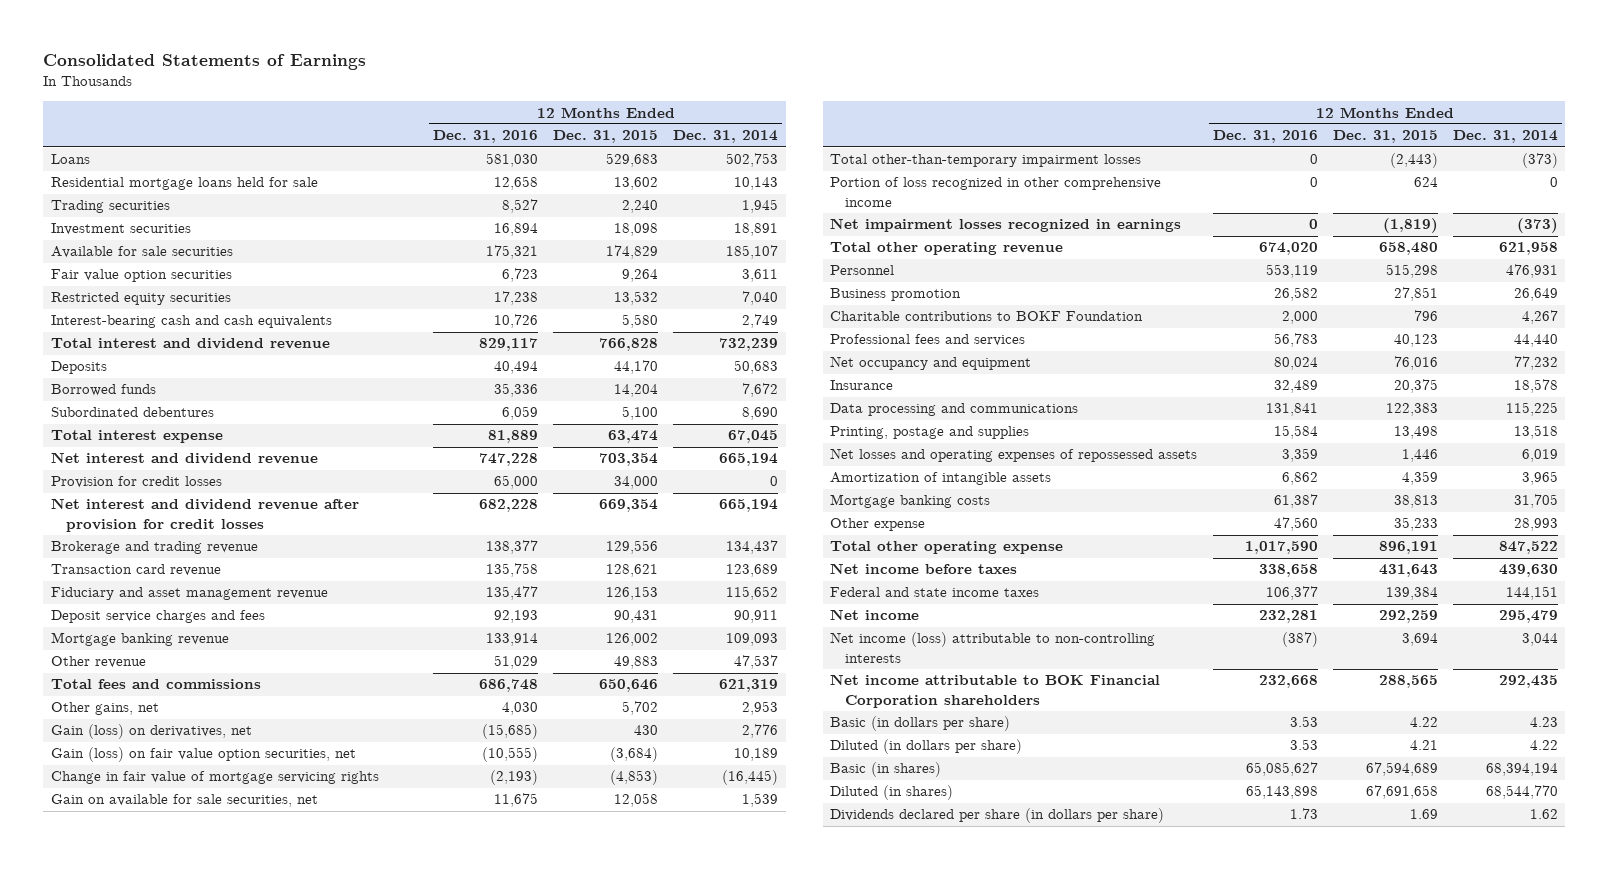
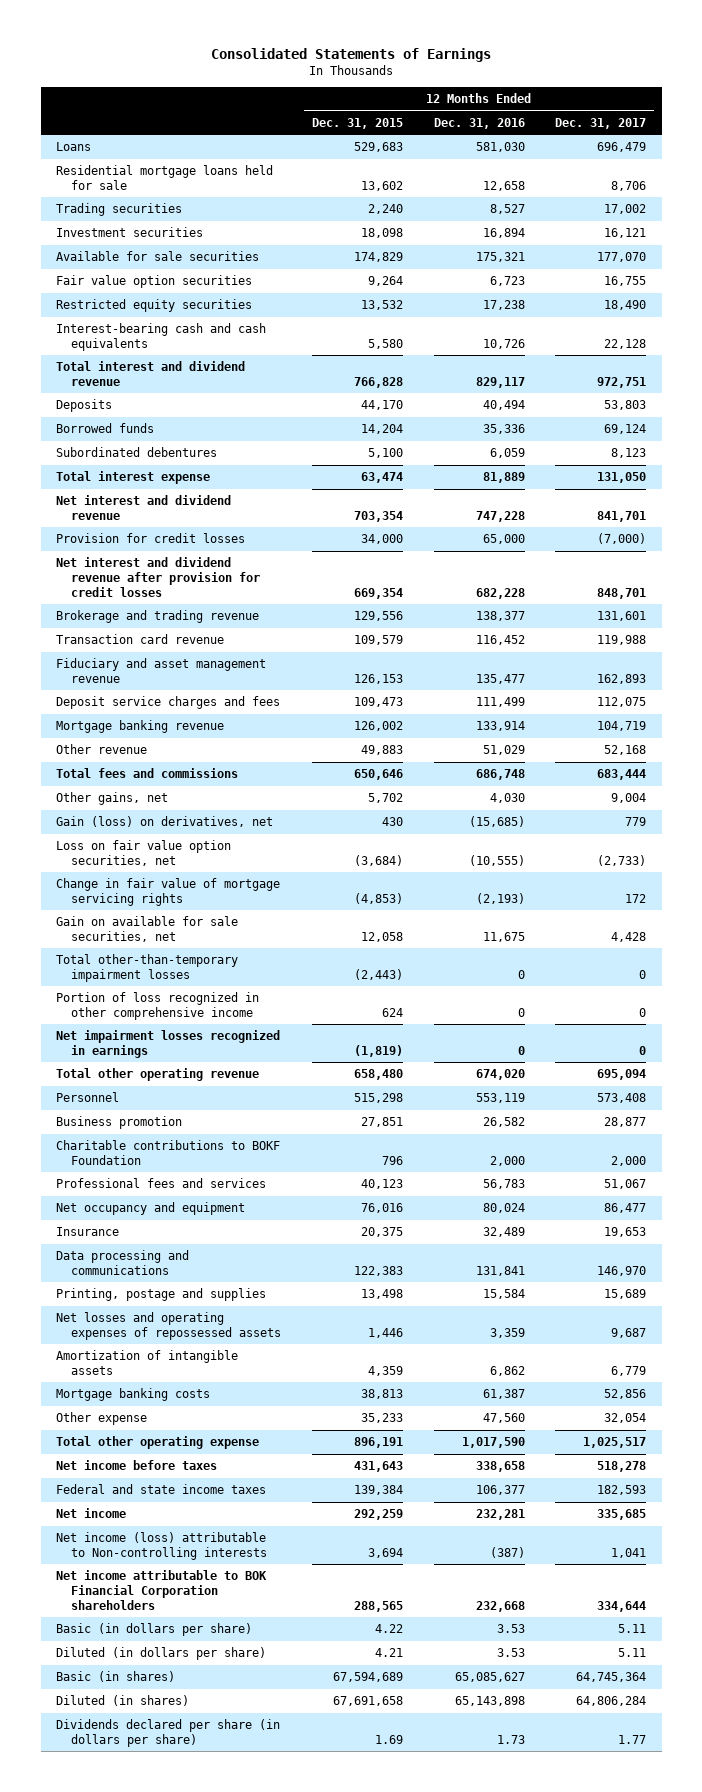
- | 12 Months Ended Dec. 31, 2016 | 12 Months Ended Dec. 31, 2015 | 12 Months Ended Dec. 31, 2014
+ | 12 Months Ended Dec. 31, 2015 | 12 Months Ended Dec. 31, 2016 | 12 Months Ended Dec. 31, 2017
- Transaction card revenue | 135,758 | 128,621 | 123,689
+ Transaction card revenue | 109,579 | 116,452 | 119,988
- Deposit service charges and fees | 92,193 | 90,431 | 90,911
+ Deposit service charges and fees | 109,473 | 111,499 | 112,075
- Gain (loss) on fair value option securities, net | (10,555) | (3,684) | 10,189
+ Loss on fair value option securities, net | (3,684) | (10,555) | (2,733)
- Net income (loss) attributable to non-controlling interests | (387) | 3,694 | 3,044
+ Net income (loss) attributable to Non-controlling interests | 3,694 | (387) | 1,041

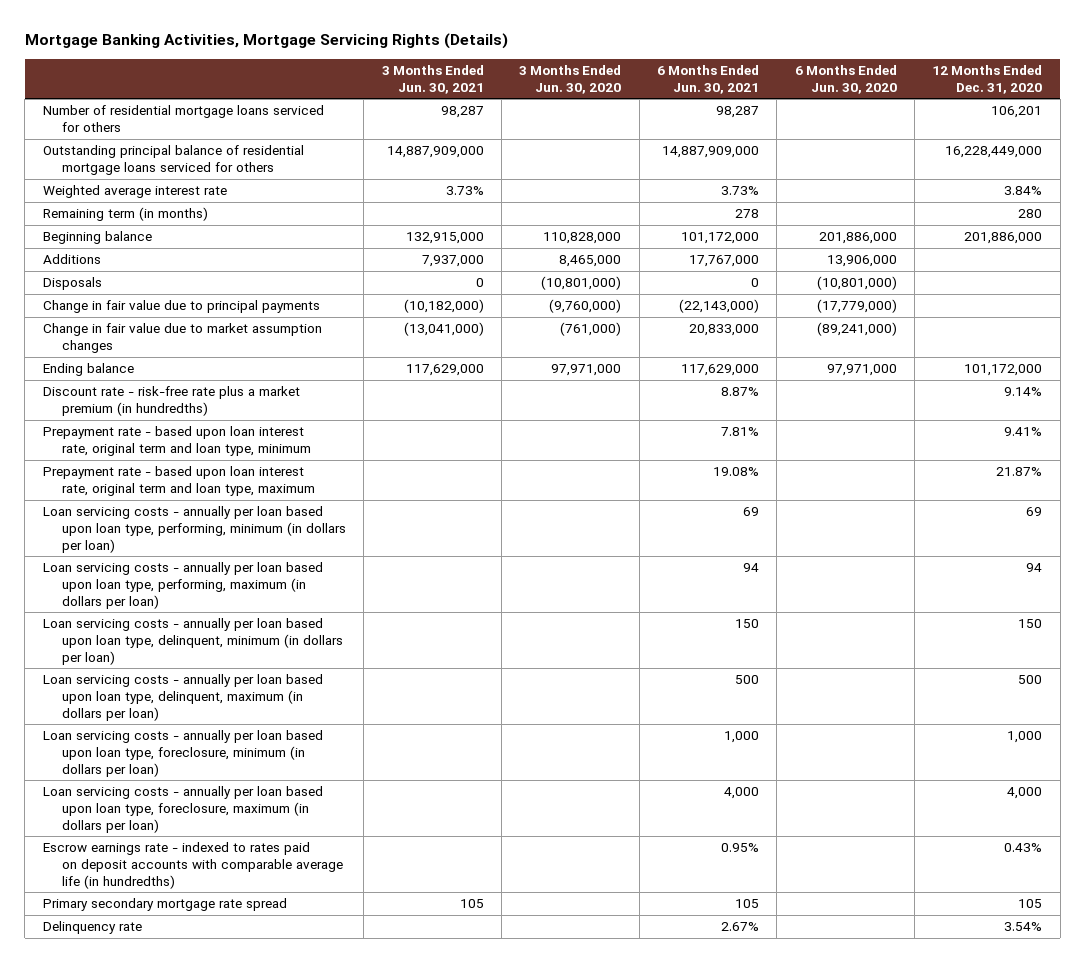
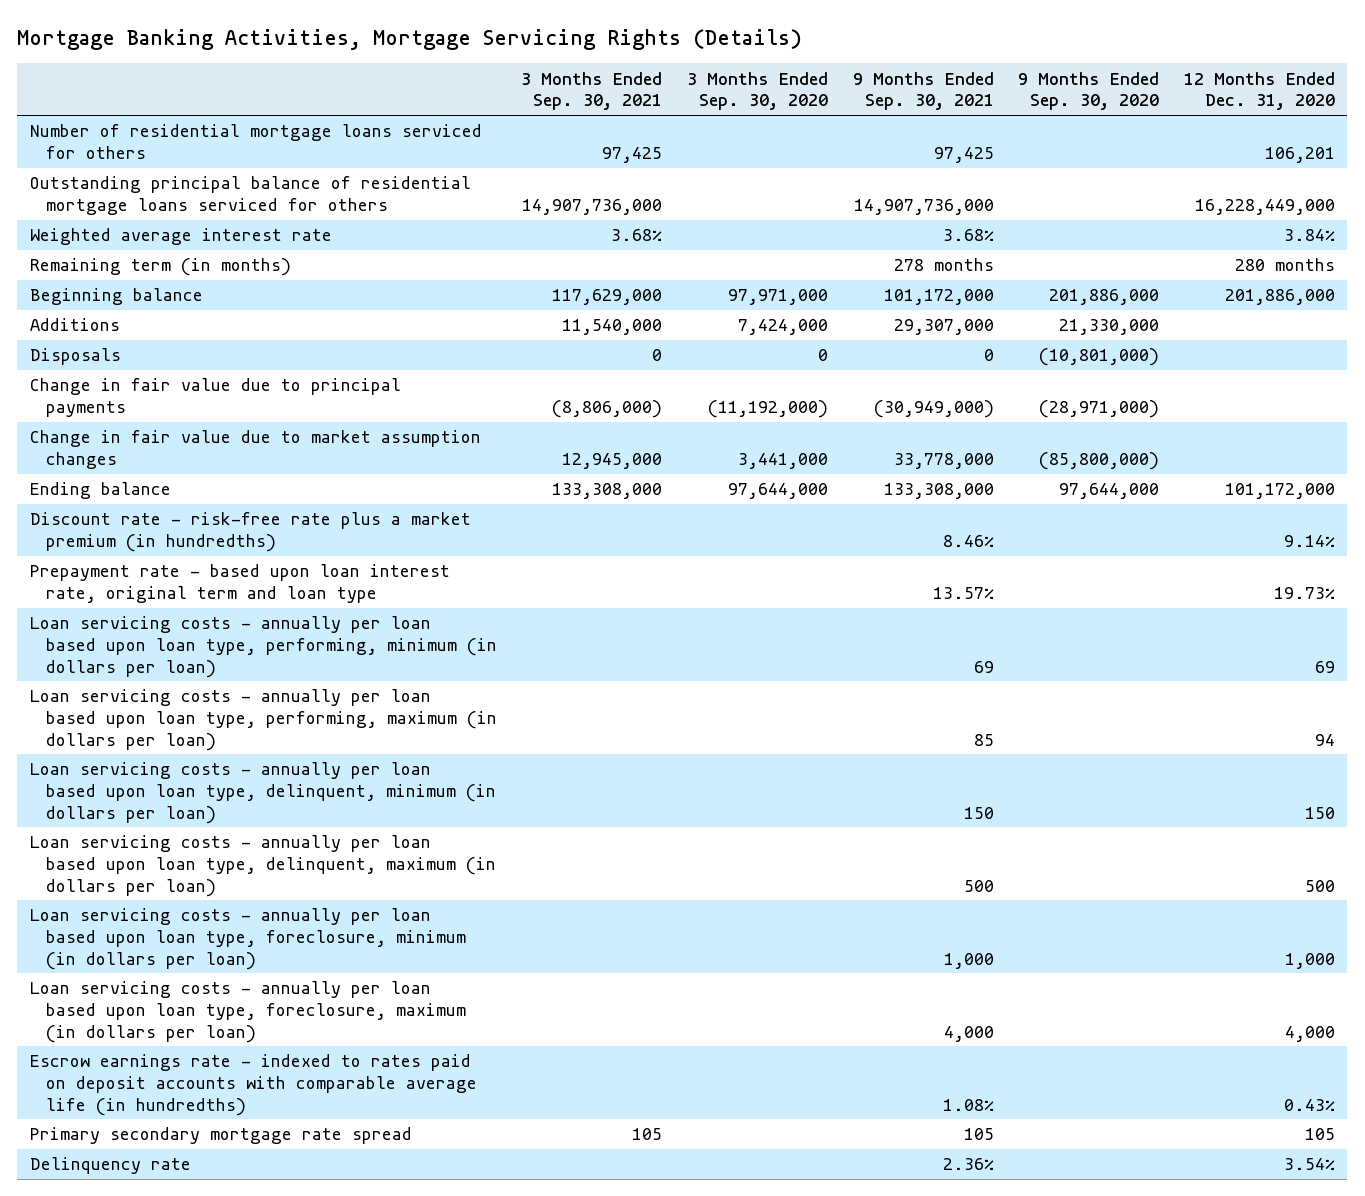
- | 3 Months Ended Jun. 30, 2021 | 3 Months Ended Jun. 30, 2020 | 6 Months Ended Jun. 30, 2021 | 6 Months Ended Jun. 30, 2020 | 12 Months Ended Dec. 31, 2020
+ | 3 Months Ended Sep. 30, 2021 | 3 Months Ended Sep. 30, 2020 | 9 Months Ended Sep. 30, 2021 | 9 Months Ended Sep. 30, 2020 | 12 Months Ended Dec. 31, 2020
- Remaining term (in months) | | | 278 | | 280
+ Remaining term (in months) | | | 278 months | | 280 months
- Prepayment rate - based upon loan interest rate, original term and loan type, minimum | | | 7.81% | | 9.41%
- Prepayment rate - based upon loan interest rate, original term and loan type, maximum | | | 19.08% | | 21.87%
+ Prepayment rate - based upon loan interest rate, original term and loan type | | | 13.57% | | 19.73%

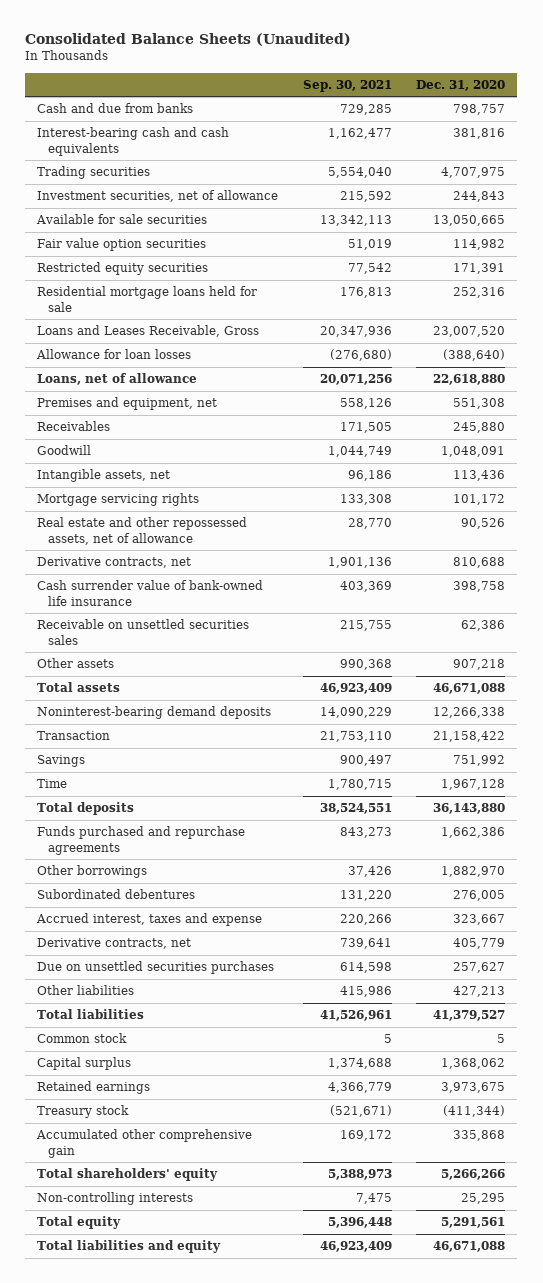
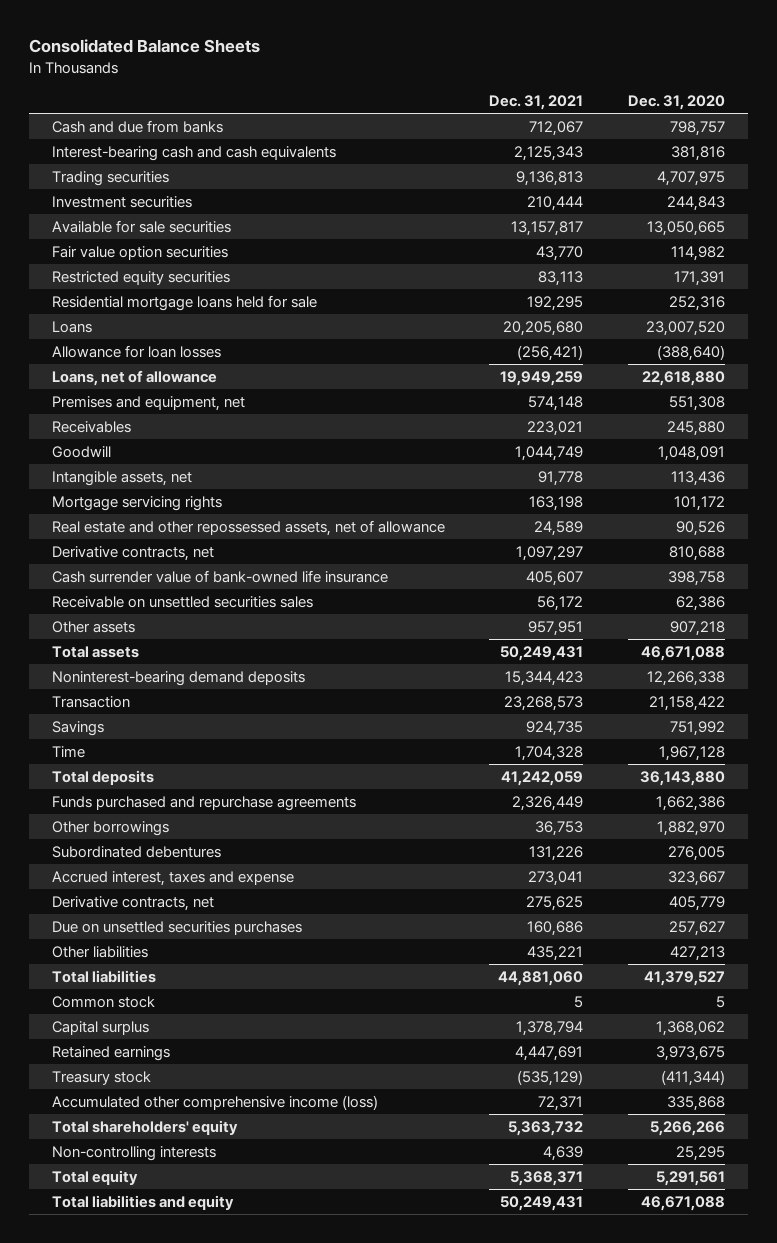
- Consolidated Balance Sheets (Unaudited)
+ Consolidated Balance Sheets
- | Sep. 30, 2021 | Dec. 31, 2020
+ | Dec. 31, 2021 | Dec. 31, 2020
- Investment securities, net of allowance | 215,592 | 244,843
+ Investment securities | 210,444 | 244,843
- Loans and Leases Receivable, Gross | 20,347,936 | 23,007,520
+ Loans | 20,205,680 | 23,007,520
- Accumulated other comprehensive gain | 169,172 | 335,868
+ Accumulated other comprehensive income (loss) | 72,371 | 335,868

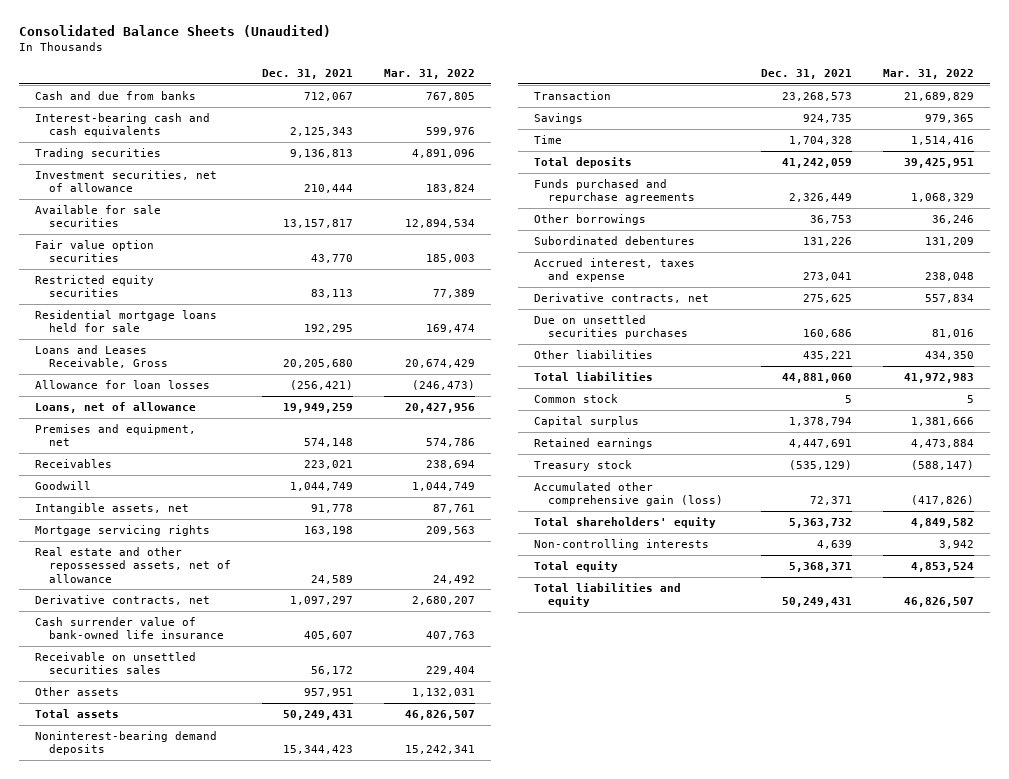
- Consolidated Balance Sheets
+ Consolidated Balance Sheets (Unaudited)
- | Dec. 31, 2021 | Dec. 31, 2020
+ | Dec. 31, 2021 | Mar. 31, 2022
- Investment securities | 210,444 | 244,843
+ Investment securities, net of allowance | 210,444 | 183,824
- Loans | 20,205,680 | 23,007,520
+ Loans and Leases Receivable, Gross | 20,205,680 | 20,674,429
- Accumulated other comprehensive income (loss) | 72,371 | 335,868
+ Accumulated other comprehensive gain (loss) | 72,371 | (417,826)

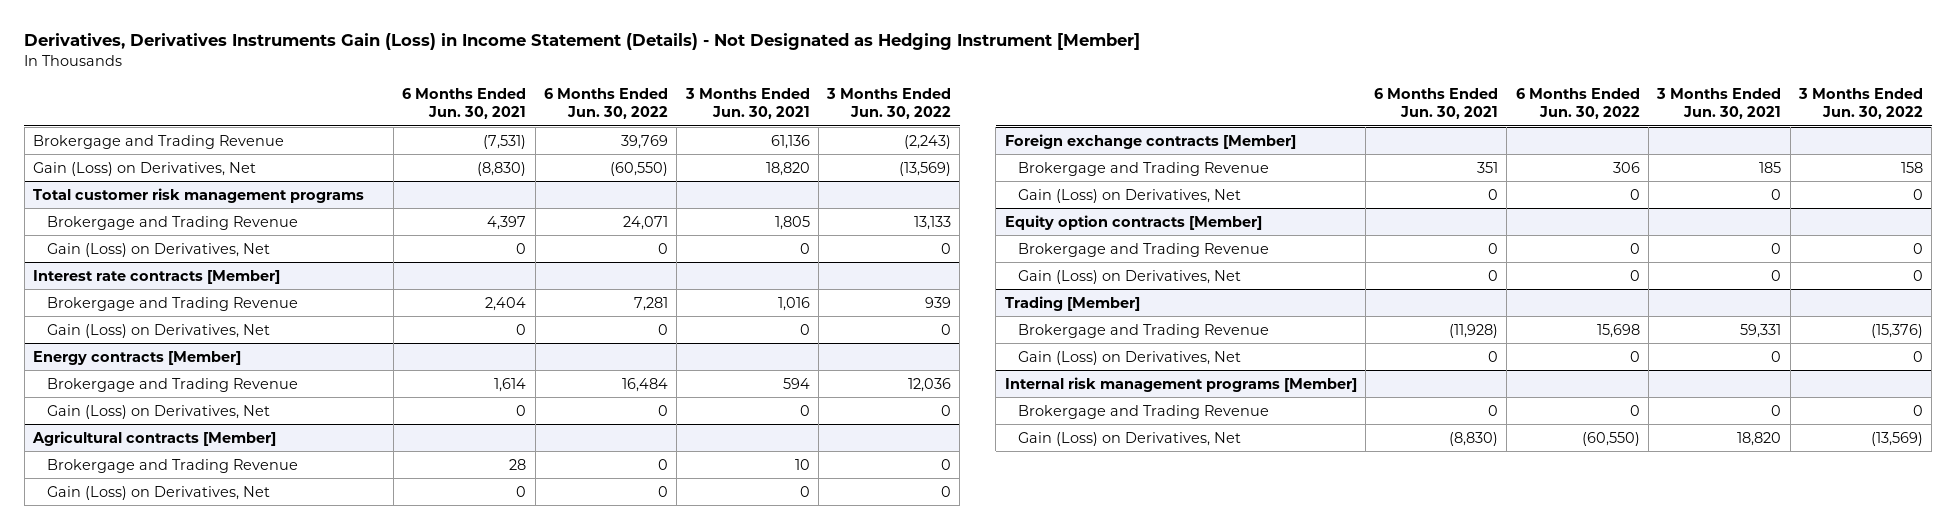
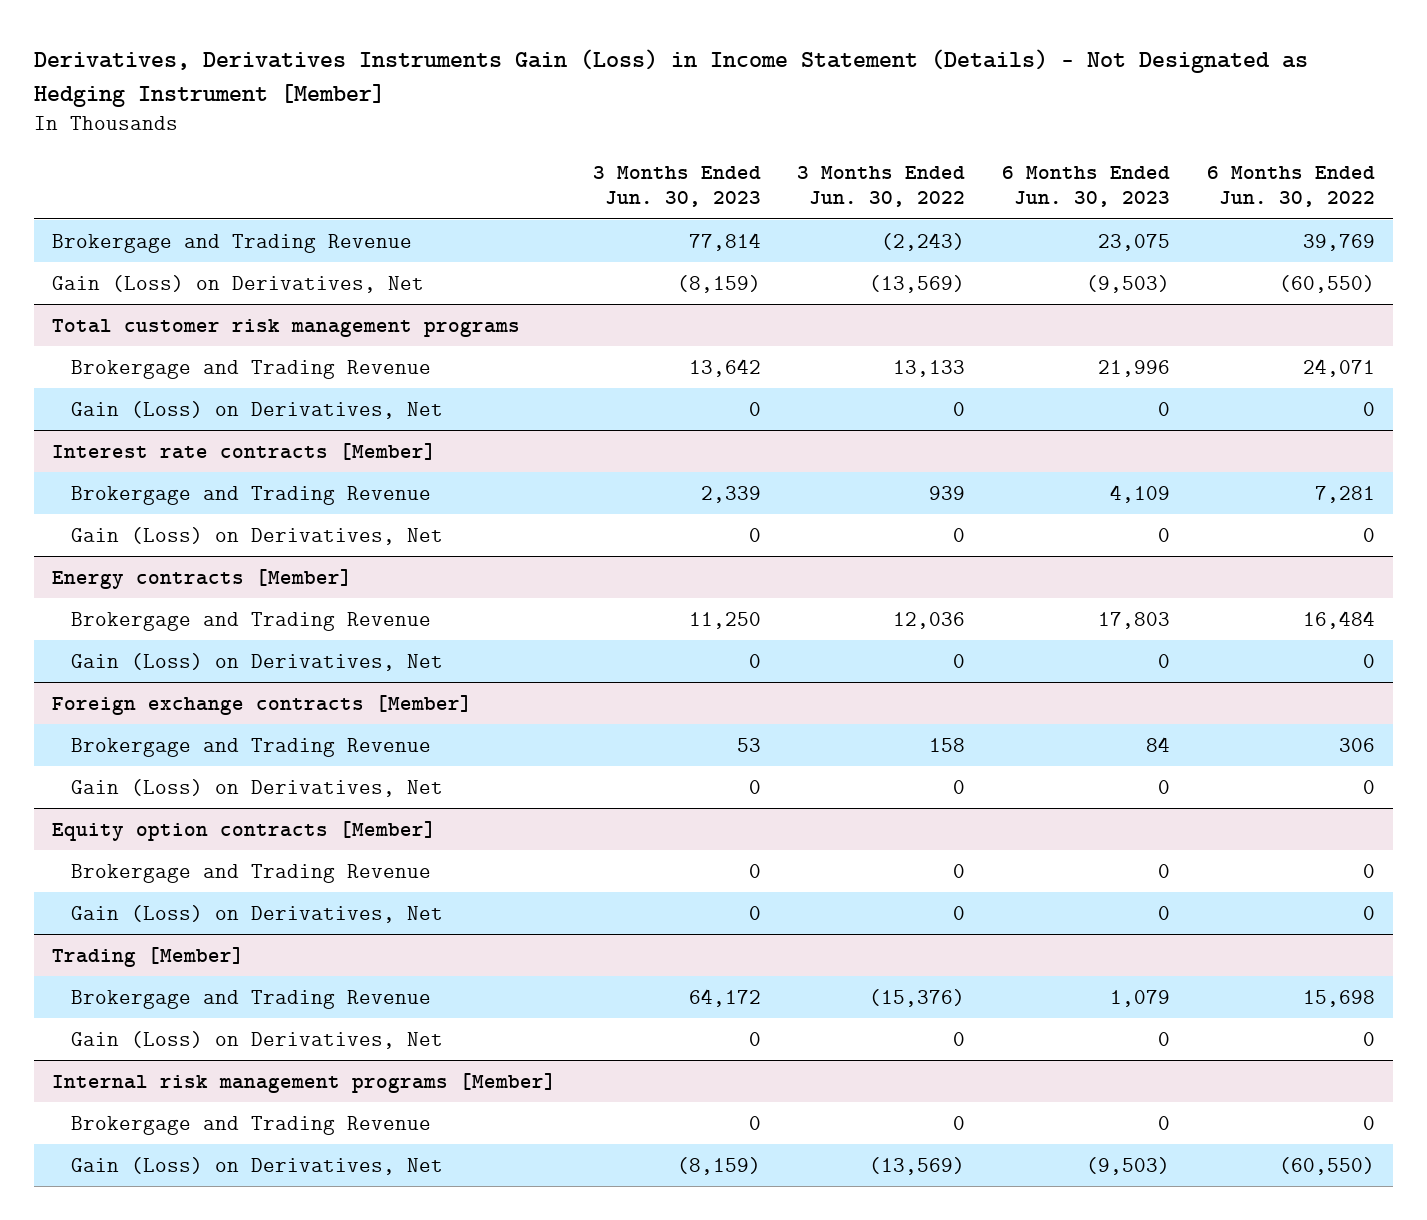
- | 6 Months Ended Jun. 30, 2021 | 6 Months Ended Jun. 30, 2022 | 3 Months Ended Jun. 30, 2021 | 3 Months Ended Jun. 30, 2022
+ | 3 Months Ended Jun. 30, 2023 | 3 Months Ended Jun. 30, 2022 | 6 Months Ended Jun. 30, 2023 | 6 Months Ended Jun. 30, 2022
- Agricultural contracts [Member]
- Brokergage and Trading Revenue | 28 | 0 | 10 | 0
- Gain (Loss) on Derivatives, Net | 0 | 0 | 0 | 0

